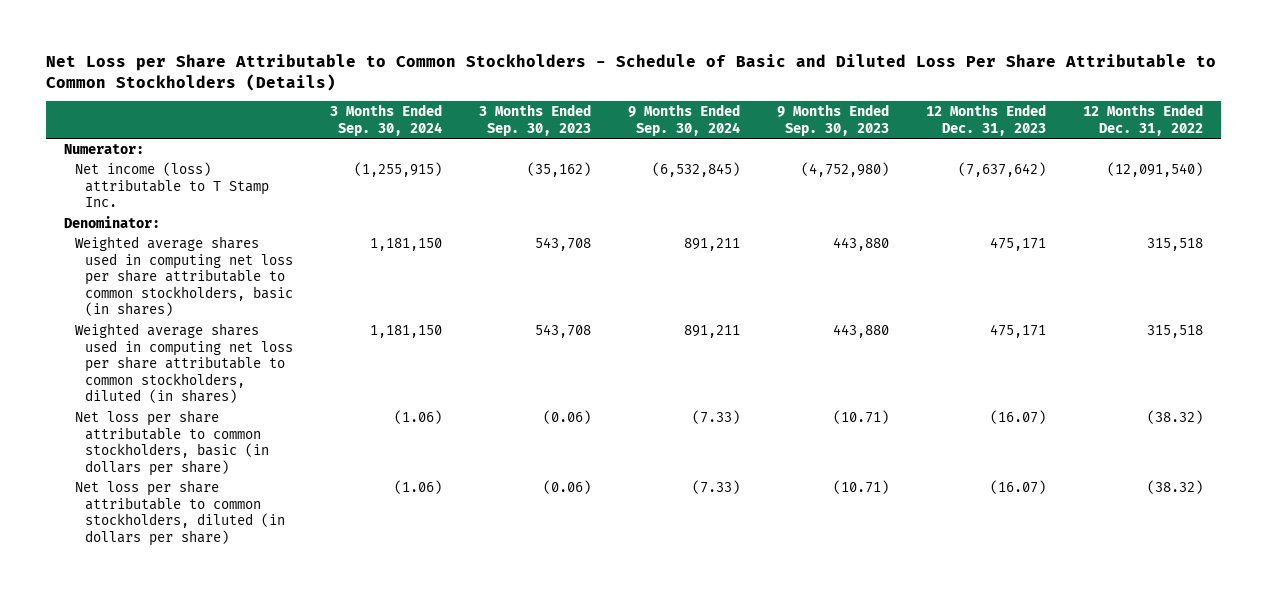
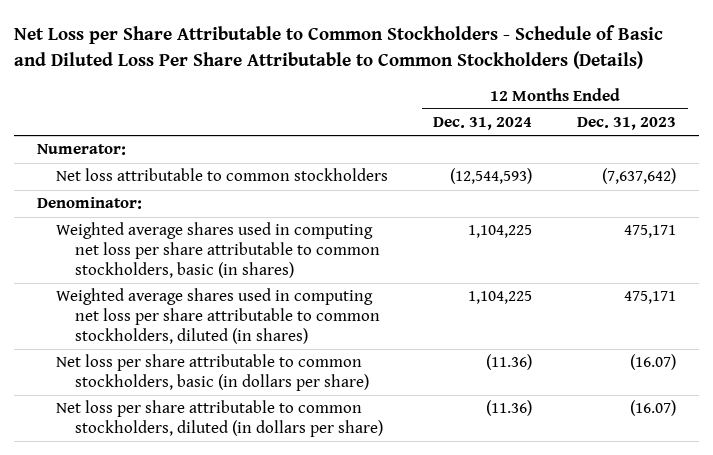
- | 3 Months Ended Sep. 30, 2024 | 3 Months Ended Sep. 30, 2023 | 9 Months Ended Sep. 30, 2024 | 9 Months Ended Sep. 30, 2023 | 12 Months Ended Dec. 31, 2023 | 12 Months Ended Dec. 31, 2022
+ | 12 Months Ended Dec. 31, 2024 | 12 Months Ended Dec. 31, 2023
- Net income (loss) attributable to T Stamp Inc. | (1,255,915) | (35,162) | (6,532,845) | (4,752,980) | (7,637,642) | (12,091,540)
+ Net loss attributable to common stockholders | (12,544,593) | (7,637,642)

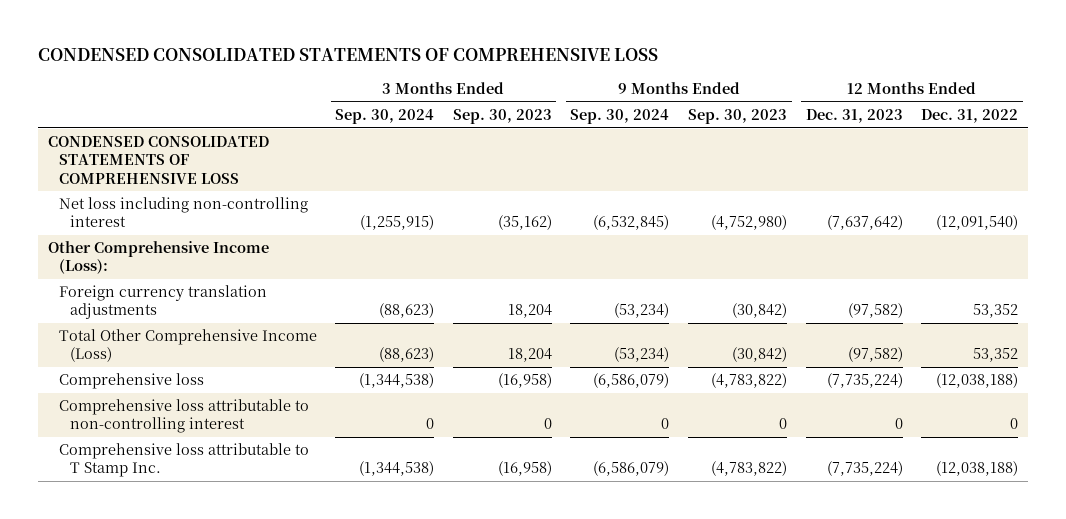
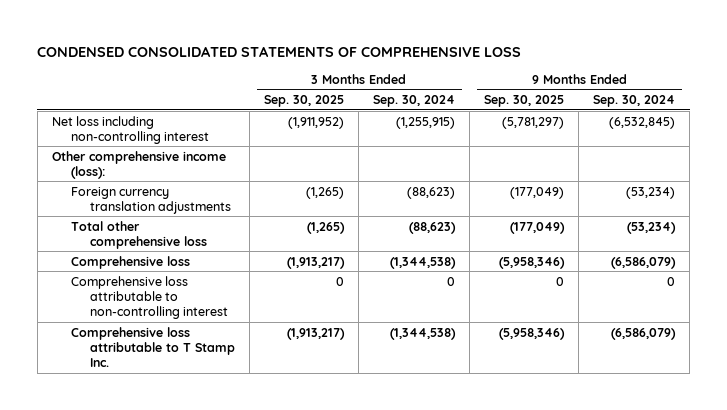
- | 3 Months Ended Sep. 30, 2024 | 3 Months Ended Sep. 30, 2023 | 9 Months Ended Sep. 30, 2024 | 9 Months Ended Sep. 30, 2023 | 12 Months Ended Dec. 31, 2023 | 12 Months Ended Dec. 31, 2022
+ | 3 Months Ended Sep. 30, 2025 | 3 Months Ended Sep. 30, 2024 | 9 Months Ended Sep. 30, 2025 | 9 Months Ended Sep. 30, 2024
- CONDENSED CONSOLIDATED STATEMENTS OF COMPREHENSIVE LOSS
- Other Comprehensive Income (Loss):
+ Other comprehensive income (loss):
- Total Other Comprehensive Income (Loss) | (88,623) | 18,204 | (53,234) | (30,842) | (97,582) | 53,352
+ Total other comprehensive loss | (1,265) | (88,623) | (177,049) | (53,234)

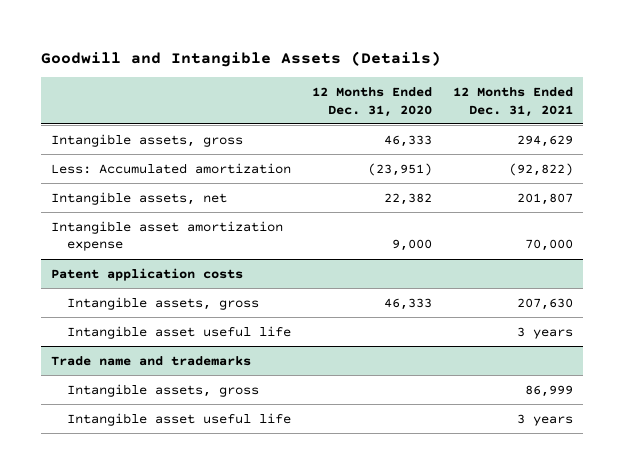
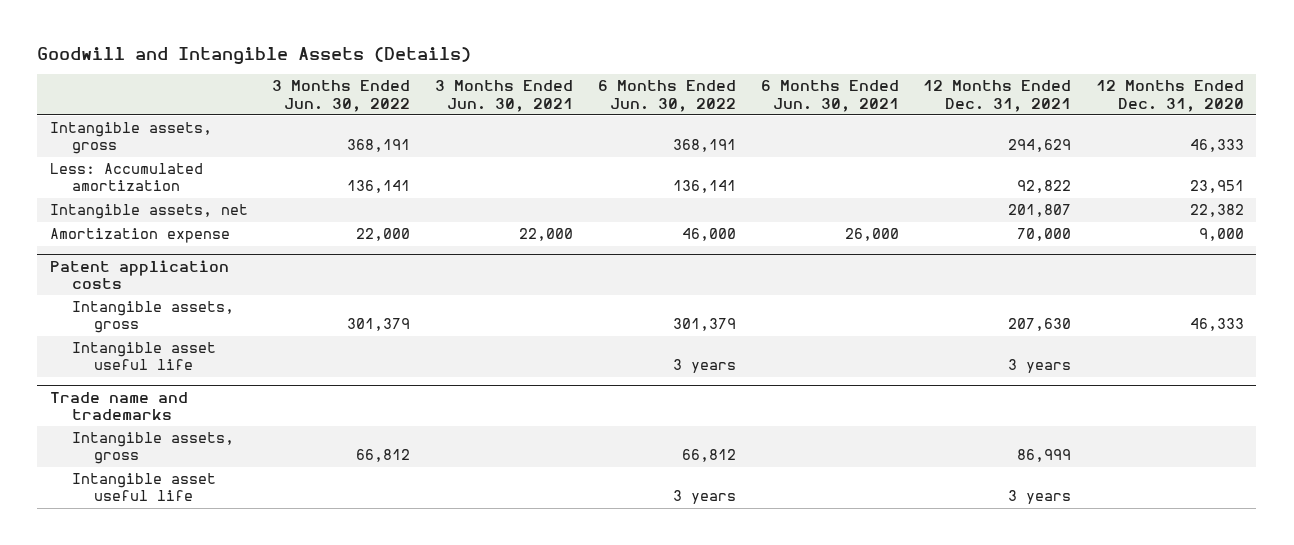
- | 12 Months Ended Dec. 31, 2020 | 12 Months Ended Dec. 31, 2021
+ | 3 Months Ended Jun. 30, 2022 | 3 Months Ended Jun. 30, 2021 | 6 Months Ended Jun. 30, 2022 | 6 Months Ended Jun. 30, 2021 | 12 Months Ended Dec. 31, 2021 | 12 Months Ended Dec. 31, 2020
- Less: Accumulated amortization | (23,951) | (92,822)
+ Less: Accumulated amortization | 136,141 | | 136,141 | | 92,822 | 23,951
- Intangible asset amortization expense | 9,000 | 70,000
+ Amortization expense | 22,000 | 22,000 | 46,000 | 26,000 | 70,000 | 9,000

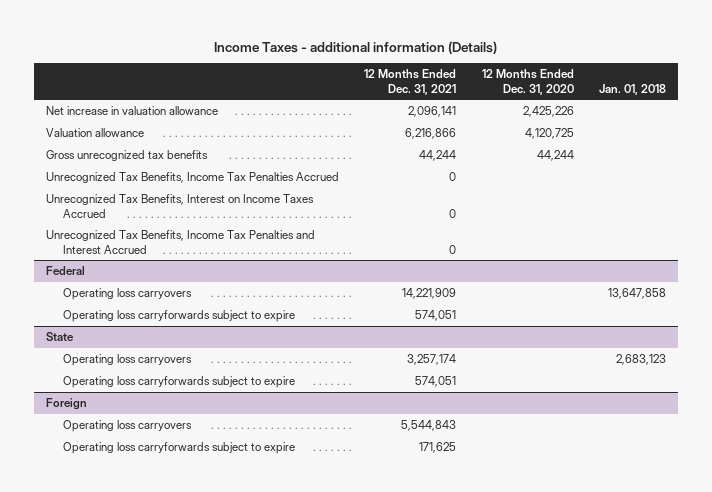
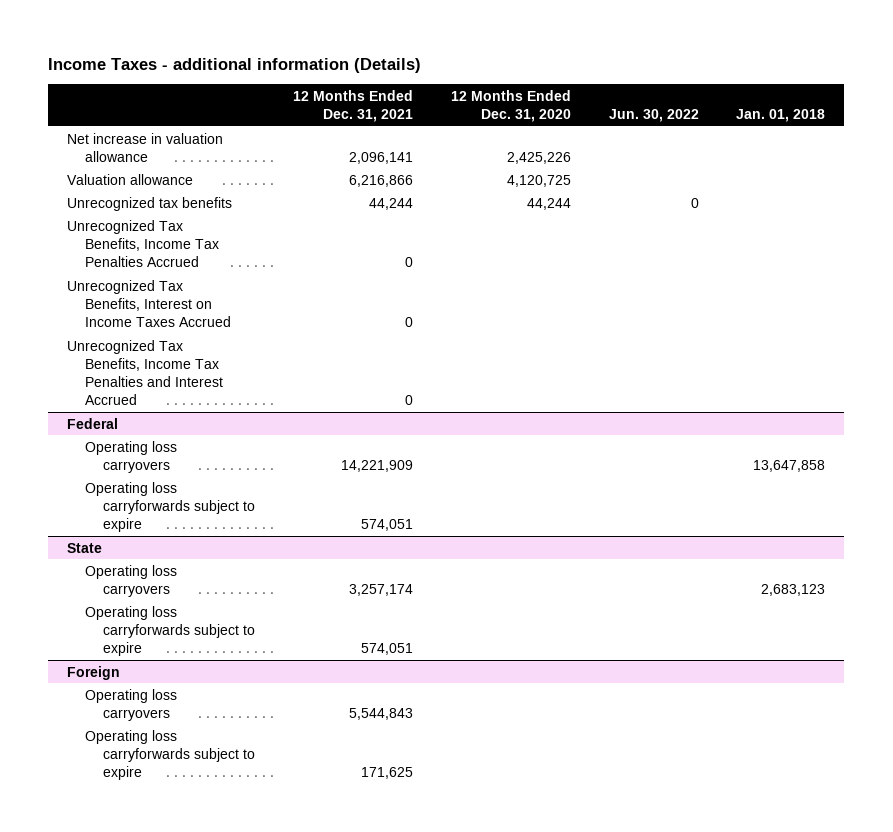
- | 12 Months Ended Dec. 31, 2021 | 12 Months Ended Dec. 31, 2020 | Jan. 01, 2018
+ | 12 Months Ended Dec. 31, 2021 | 12 Months Ended Dec. 31, 2020 | Jun. 30, 2022 | Jan. 01, 2018
- Gross unrecognized tax benefits | 44,244 | 44,244 |
+ Unrecognized tax benefits | 44,244 | 44,244 | 0 |

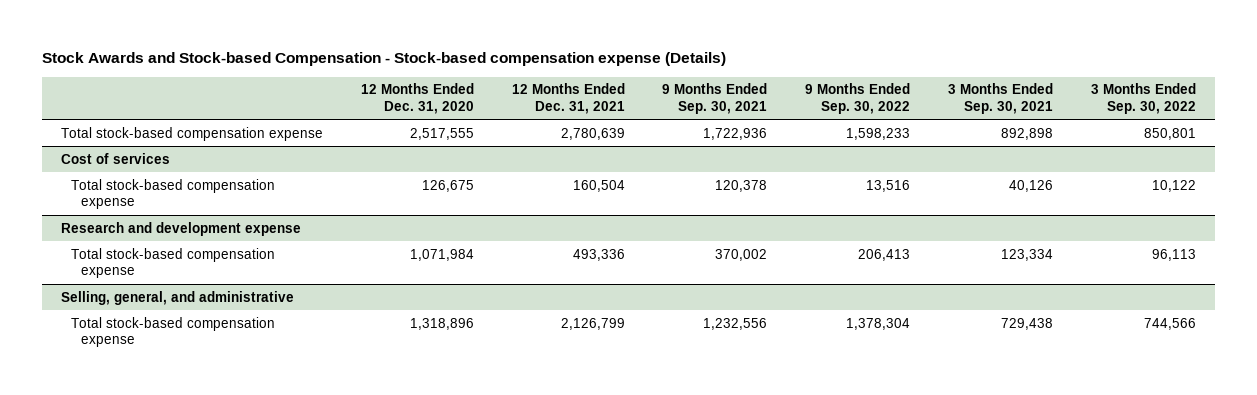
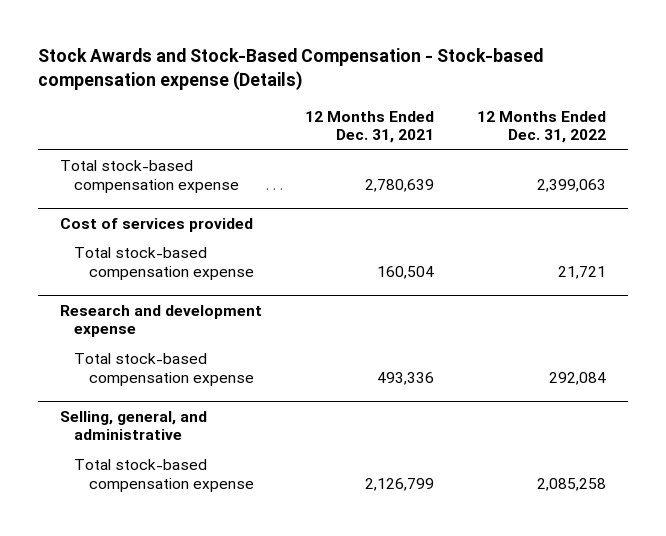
- Stock Awards and Stock-based Compensation - Stock-based compensation expense (Details)
+ Stock Awards and Stock-Based Compensation - Stock-based compensation expense (Details)
- | 12 Months Ended Dec. 31, 2020 | 12 Months Ended Dec. 31, 2021 | 9 Months Ended Sep. 30, 2021 | 9 Months Ended Sep. 30, 2022 | 3 Months Ended Sep. 30, 2021 | 3 Months Ended Sep. 30, 2022
+ | 12 Months Ended Dec. 31, 2021 | 12 Months Ended Dec. 31, 2022
- Cost of services
+ Cost of services provided

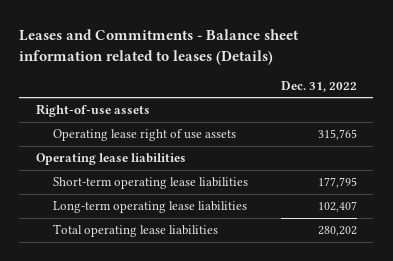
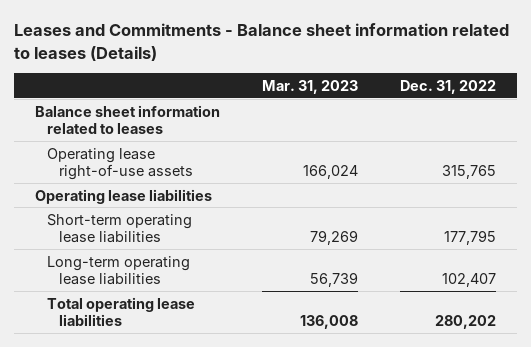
- | Dec. 31, 2022
+ | Mar. 31, 2023 | Dec. 31, 2022
- Right-of-use assets
- Operating lease right of use assets | 315,765
+ Balance sheet information related to leases
+ Operating lease right-of-use assets | 166,024 | 315,765

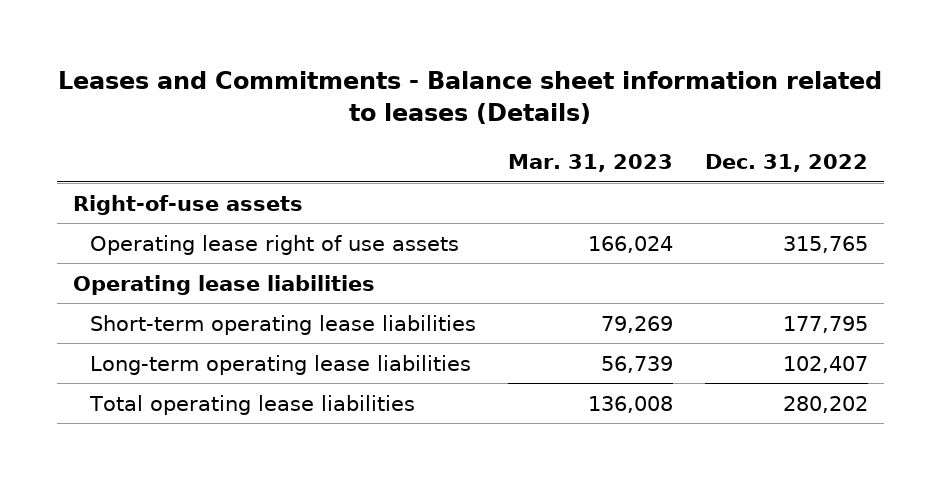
- Balance sheet information related to leases
- Operating lease right-of-use assets | 166,024 | 315,765
+ Right-of-use assets
+ Operating lease right of use assets | 166,024 | 315,765

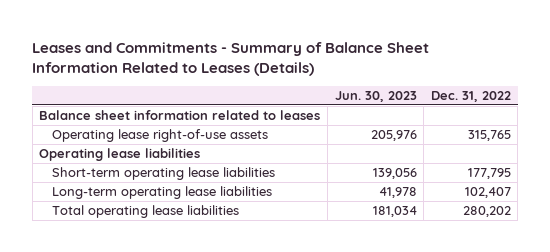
- Leases and Commitments - Balance sheet information related to leases (Details)
+ Leases and Commitments - Summary of Balance Sheet Information Related to Leases (Details)
- | Mar. 31, 2023 | Dec. 31, 2022
+ | Jun. 30, 2023 | Dec. 31, 2022
- Right-of-use assets
- Operating lease right of use assets | 166,024 | 315,765
+ Balance sheet information related to leases
+ Operating lease right-of-use assets | 205,976 | 315,765

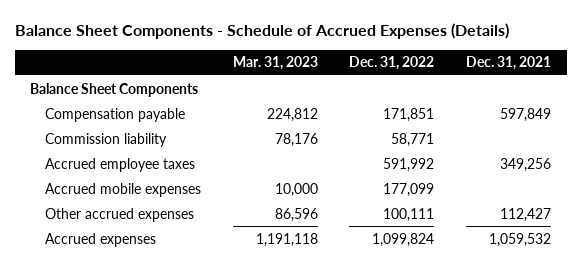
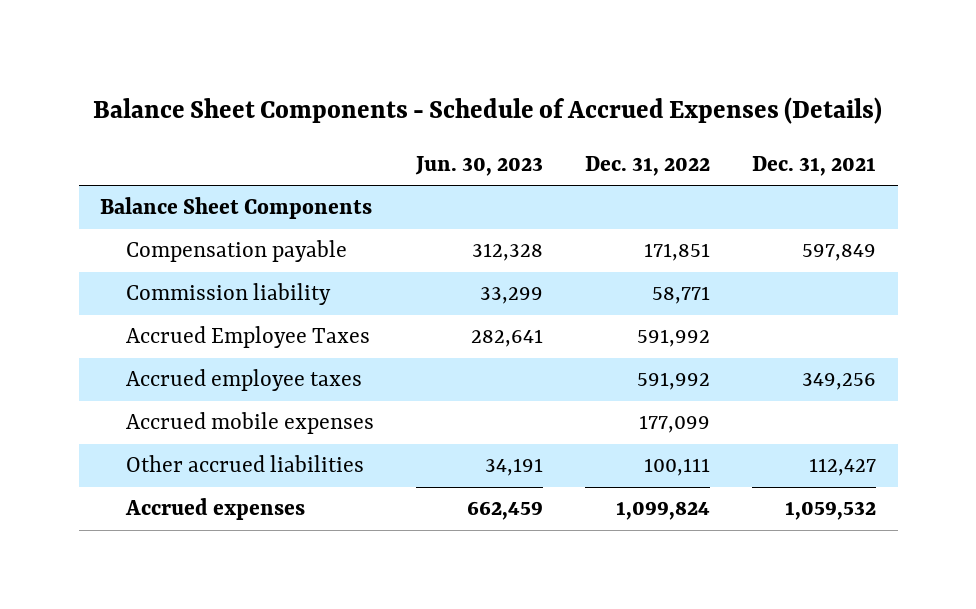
- | Mar. 31, 2023 | Dec. 31, 2022 | Dec. 31, 2021
+ | Jun. 30, 2023 | Dec. 31, 2022 | Dec. 31, 2021
+ Accrued Employee Taxes | 282,641 | 591,992 |
- Other accrued expenses | 86,596 | 100,111 | 112,427
+ Other accrued liabilities | 34,191 | 100,111 | 112,427

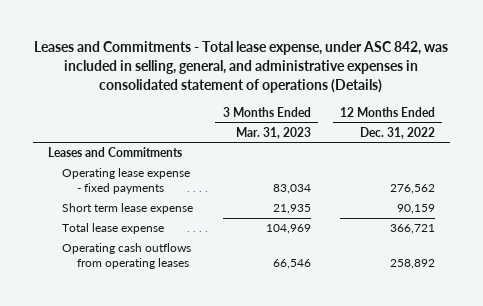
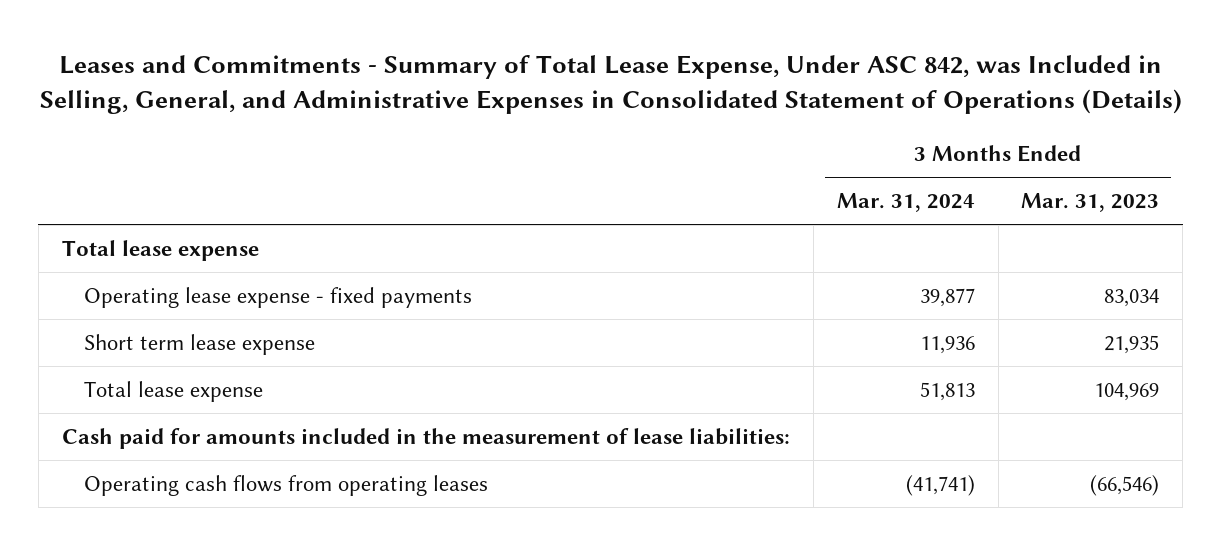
- Leases and Commitments - Total lease expense, under ASC 842, was included in selling, general, and administrative expenses in consolidated statement of operations (Details)
+ Leases and Commitments - Summary of Total Lease Expense, Under ASC 842, was Included in Selling, General, and Administrative Expenses in Consolidated Statement of Operations (Details)
- | 3 Months Ended Mar. 31, 2023 | 12 Months Ended Dec. 31, 2022
+ | 3 Months Ended Mar. 31, 2024 | 3 Months Ended Mar. 31, 2023
- Leases and Commitments
+ Total lease expense
- Operating cash outflows from operating leases | 66,546 | 258,892
+ Cash paid for amounts included in the measurement of lease liabilities:
+ Operating cash flows from operating leases | (41,741) | (66,546)

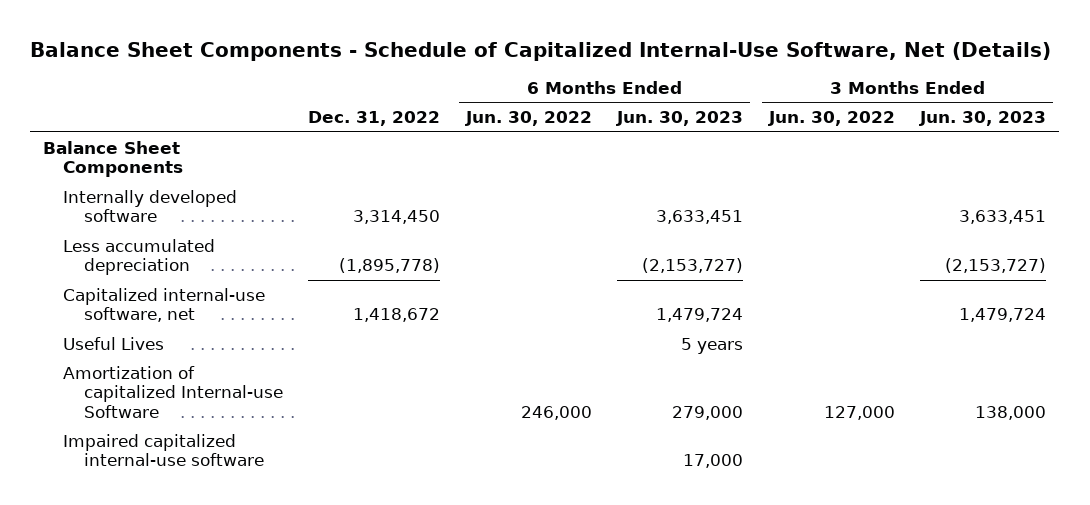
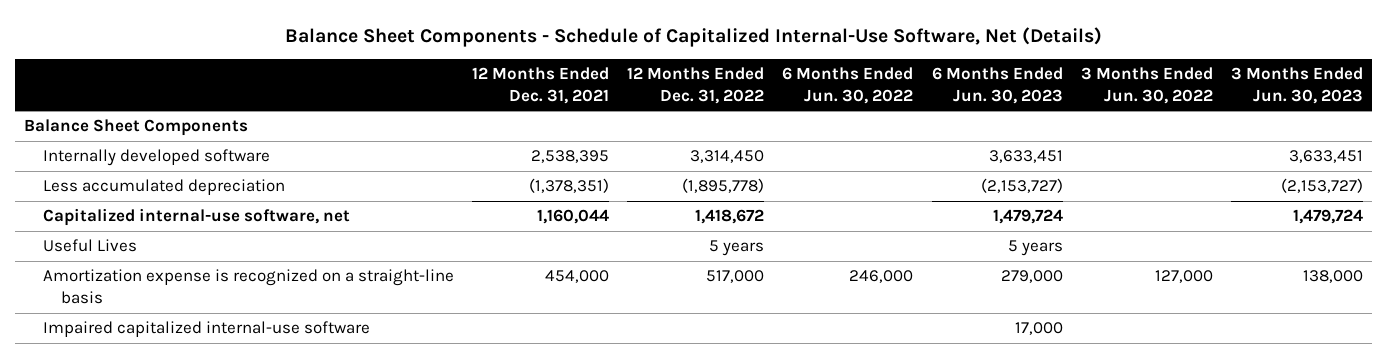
- | Dec. 31, 2022 | 6 Months Ended Jun. 30, 2022 | 6 Months Ended Jun. 30, 2023 | 3 Months Ended Jun. 30, 2022 | 3 Months Ended Jun. 30, 2023
+ | 12 Months Ended Dec. 31, 2021 | 12 Months Ended Dec. 31, 2022 | 6 Months Ended Jun. 30, 2022 | 6 Months Ended Jun. 30, 2023 | 3 Months Ended Jun. 30, 2022 | 3 Months Ended Jun. 30, 2023
- Amortization of capitalized Internal-use Software | | 246,000 | 279,000 | 127,000 | 138,000
+ Amortization expense is recognized on a straight-line basis | 454,000 | 517,000 | 246,000 | 279,000 | 127,000 | 138,000

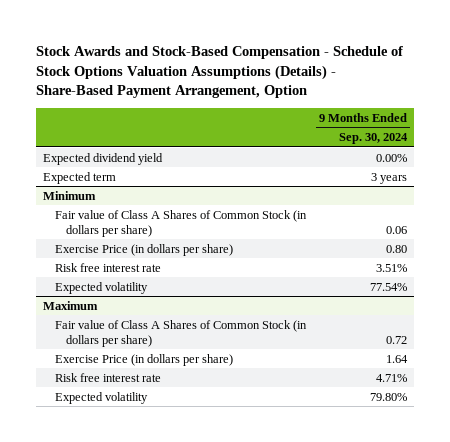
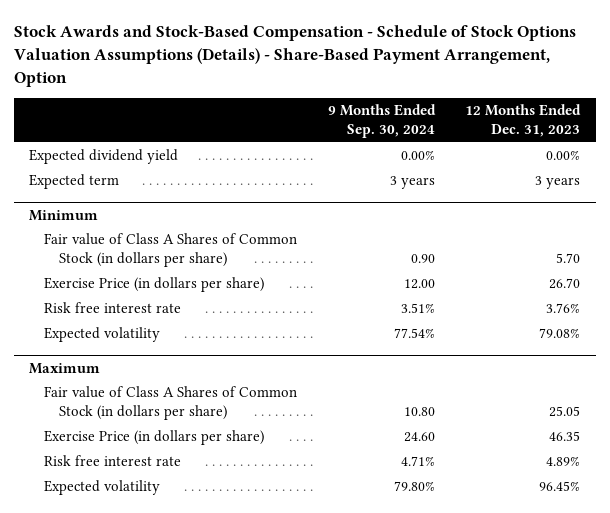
- | 9 Months Ended Sep. 30, 2024
+ | 9 Months Ended Sep. 30, 2024 | 12 Months Ended Dec. 31, 2023
@ Minimum
- Fair value of Class A Shares of Common Stock (in dollars per share) | 0.06
- Exercise Price (in dollars per share) | 0.80
+ Fair value of Class A Shares of Common Stock (in dollars per share) | 0.90 | 5.70
+ Exercise Price (in dollars per share) | 12.00 | 26.70
@ Maximum
- Fair value of Class A Shares of Common Stock (in dollars per share) | 0.72
- Exercise Price (in dollars per share) | 1.64
+ Fair value of Class A Shares of Common Stock (in dollars per share) | 10.80 | 25.05
+ Exercise Price (in dollars per share) | 24.60 | 46.35

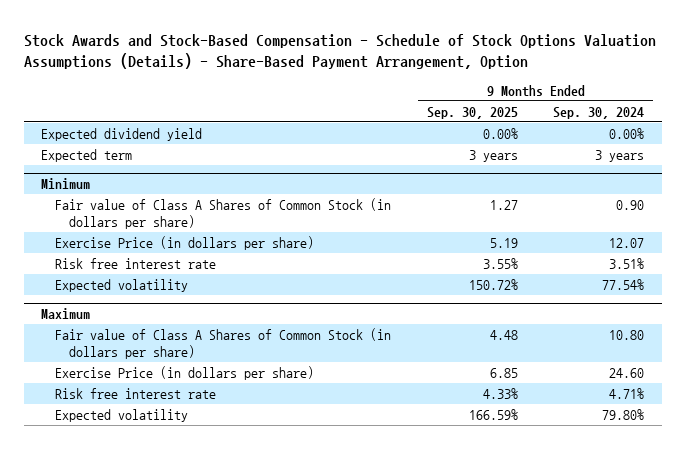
- | 9 Months Ended Sep. 30, 2024 | 12 Months Ended Dec. 31, 2023
+ | 9 Months Ended Sep. 30, 2025 | 9 Months Ended Sep. 30, 2024
@ Minimum
- Exercise Price (in dollars per share) | 12.00 | 26.70
+ Exercise Price (in dollars per share) | 5.19 | 12.07

